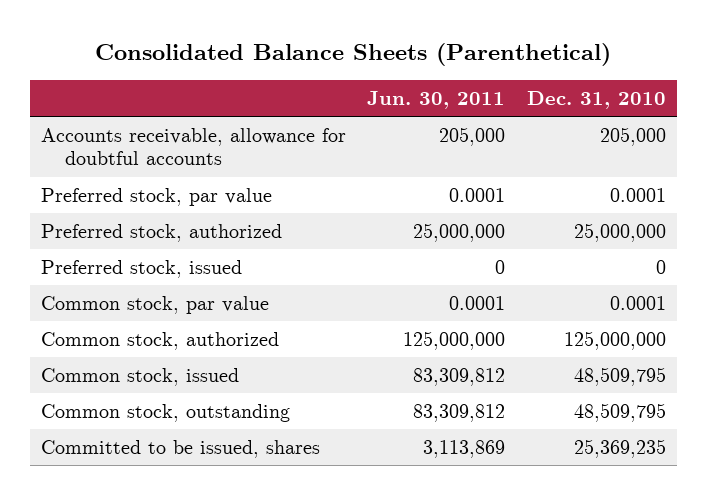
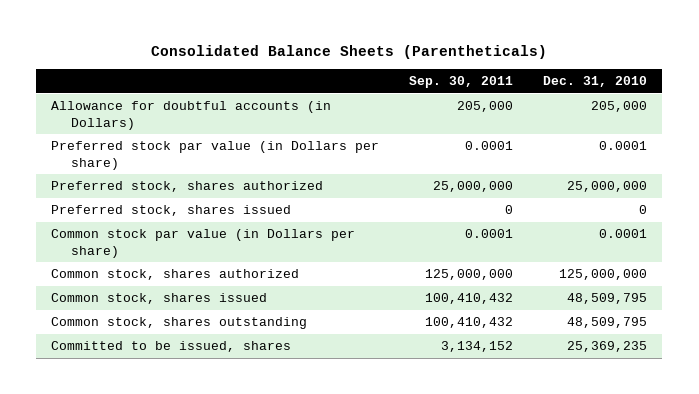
- Consolidated Balance Sheets (Parenthetical)
+ Consolidated Balance Sheets (Parentheticals)
- | Jun. 30, 2011 | Dec. 31, 2010
+ | Sep. 30, 2011 | Dec. 31, 2010
- Accounts receivable, allowance for doubtful accounts | 205,000 | 205,000
- Preferred stock, par value | 0.0001 | 0.0001
- Preferred stock, authorized | 25,000,000 | 25,000,000
- Preferred stock, issued | 0 | 0
- Common stock, par value | 0.0001 | 0.0001
- Common stock, authorized | 125,000,000 | 125,000,000
- Common stock, issued | 83,309,812 | 48,509,795
- Common stock, outstanding | 83,309,812 | 48,509,795
+ Allowance for doubtful accounts (in Dollars) | 205,000 | 205,000
+ Preferred stock par value (in Dollars per share) | 0.0001 | 0.0001
+ Preferred stock, shares authorized | 25,000,000 | 25,000,000
+ Preferred stock, shares issued | 0 | 0
+ Common stock par value (in Dollars per share) | 0.0001 | 0.0001
+ Common stock, shares authorized | 125,000,000 | 125,000,000
+ Common stock, shares issued | 100,410,432 | 48,509,795
+ Common stock, shares outstanding | 100,410,432 | 48,509,795

